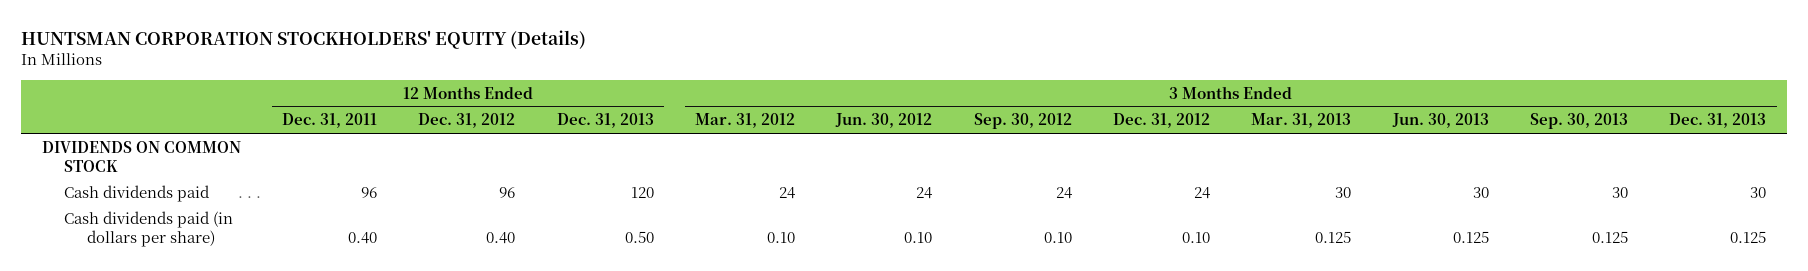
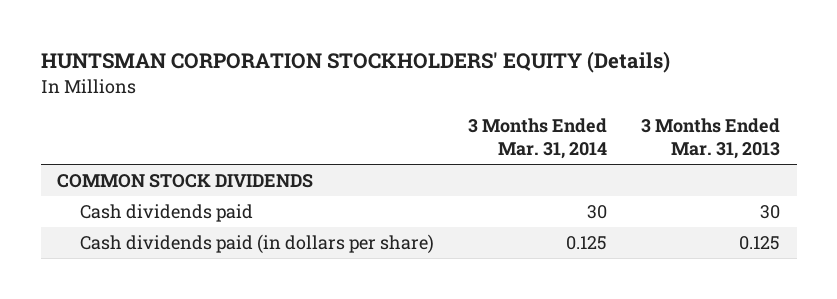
- | 12 Months Ended Dec. 31, 2011 | 12 Months Ended Dec. 31, 2012 | 12 Months Ended Dec. 31, 2013 | 3 Months Ended Mar. 31, 2012 | 3 Months Ended Jun. 30, 2012 | 3 Months Ended Sep. 30, 2012 | 3 Months Ended Dec. 31, 2012 | 3 Months Ended Mar. 31, 2013 | 3 Months Ended Jun. 30, 2013 | 3 Months Ended Sep. 30, 2013 | 3 Months Ended Dec. 31, 2013
+ | 3 Months Ended Mar. 31, 2014 | 3 Months Ended Mar. 31, 2013
- DIVIDENDS ON COMMON STOCK
+ COMMON STOCK DIVIDENDS

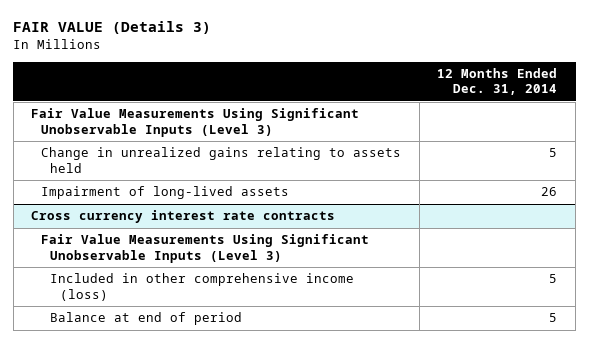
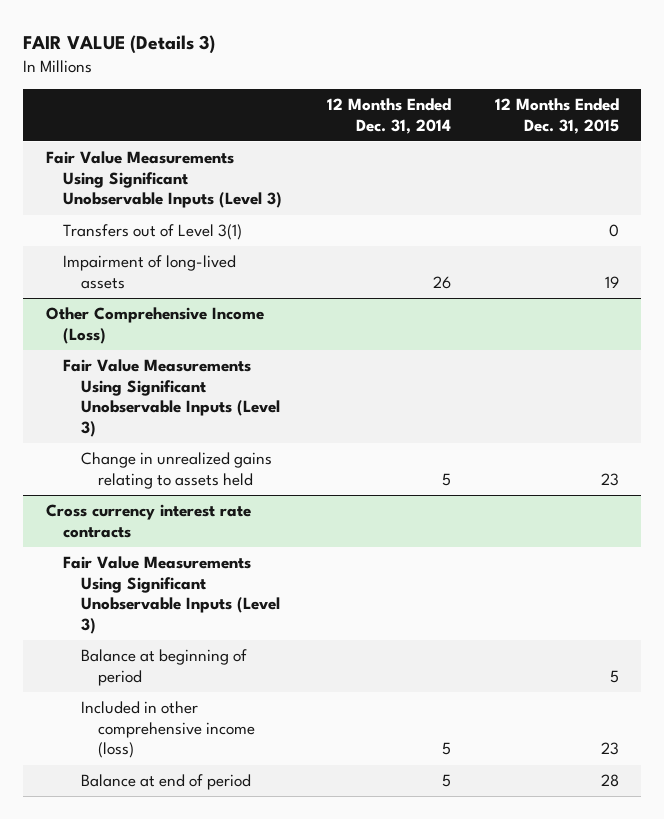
- | 12 Months Ended Dec. 31, 2014
+ | 12 Months Ended Dec. 31, 2014 | 12 Months Ended Dec. 31, 2015
- Change in unrealized gains relating to assets held | 5
+ Transfers out of Level 3(1) | | 0
+ Other Comprehensive Income (Loss)
+ Fair Value Measurements Using Significant Unobservable Inputs (Level 3)
+ Change in unrealized gains relating to assets held | 5 | 23
@ Cross currency interest rate contracts
+ Balance at beginning of period | | 5

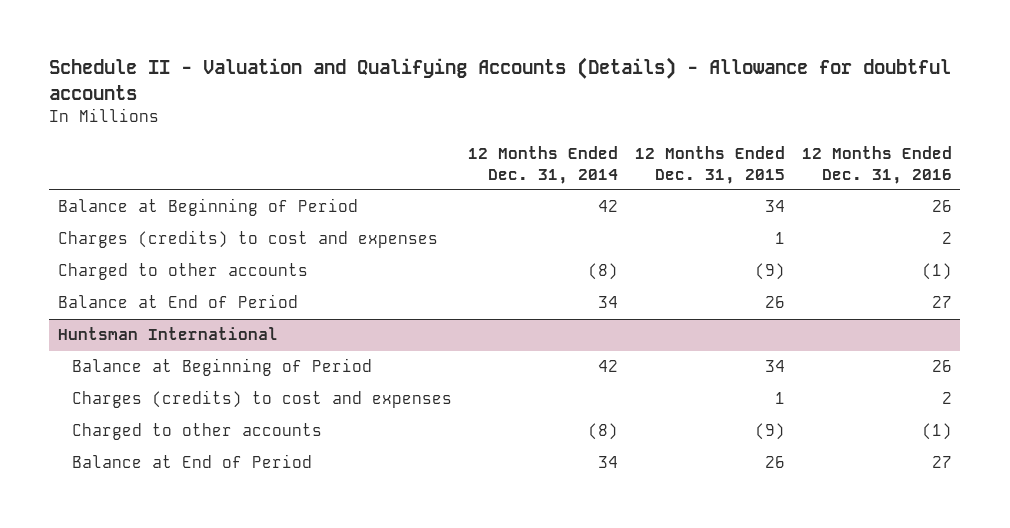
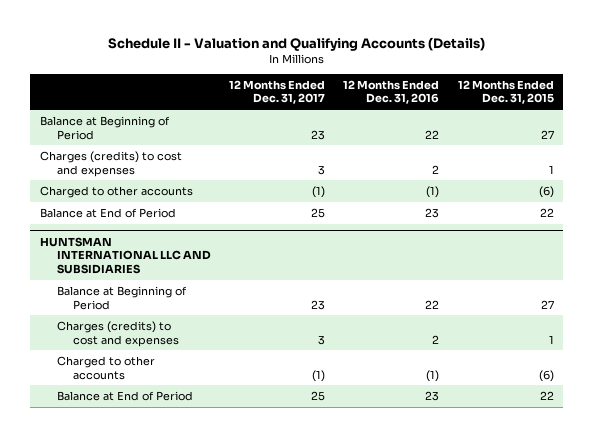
- Schedule II - Valuation and Qualifying Accounts (Details) - Allowance for doubtful accounts
+ Schedule II - Valuation and Qualifying Accounts (Details)
- | 12 Months Ended Dec. 31, 2014 | 12 Months Ended Dec. 31, 2015 | 12 Months Ended Dec. 31, 2016
+ | 12 Months Ended Dec. 31, 2017 | 12 Months Ended Dec. 31, 2016 | 12 Months Ended Dec. 31, 2015
- Balance at Beginning of Period | 42 | 34 | 26
+ Balance at Beginning of Period | 23 | 22 | 27
- Charged to other accounts | (8) | (9) | (1)
- Balance at End of Period | 34 | 26 | 27
- Huntsman International
- Balance at Beginning of Period | 42 | 34 | 26
+ Charged to other accounts | (1) | (1) | (6)
+ Balance at End of Period | 25 | 23 | 22
+ HUNTSMAN INTERNATIONAL LLC AND SUBSIDIARIES
+ Balance at Beginning of Period | 23 | 22 | 27
- Charged to other accounts | (8) | (9) | (1)
- Balance at End of Period | 34 | 26 | 27
+ Charged to other accounts | (1) | (1) | (6)
+ Balance at End of Period | 25 | 23 | 22

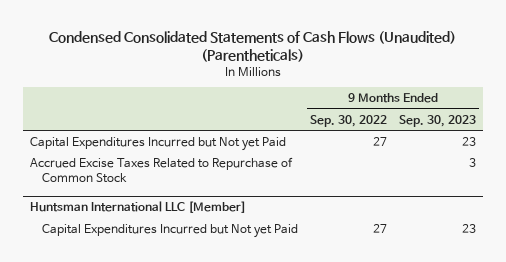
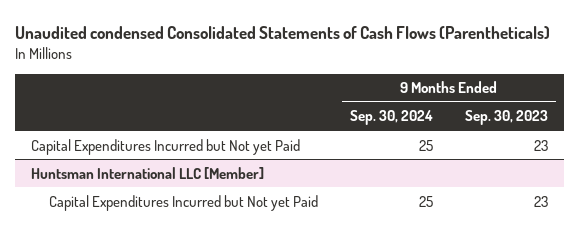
- Condensed Consolidated Statements of Cash Flows (Unaudited) (Parentheticals)
+ Unaudited condensed Consolidated Statements of Cash Flows (Parentheticals)
- | 9 Months Ended Sep. 30, 2022 | 9 Months Ended Sep. 30, 2023
+ | 9 Months Ended Sep. 30, 2024 | 9 Months Ended Sep. 30, 2023
- Accrued Excise Taxes Related to Repurchase of Common Stock | | 3

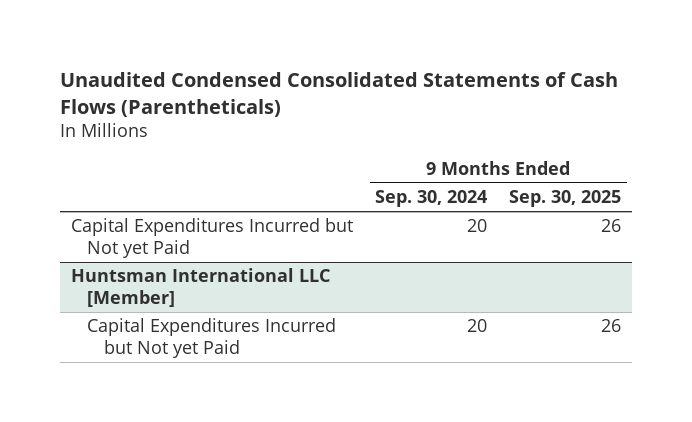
- Unaudited condensed Consolidated Statements of Cash Flows (Parentheticals)
+ Unaudited Condensed Consolidated Statements of Cash Flows (Parentheticals)
- | 9 Months Ended Sep. 30, 2024 | 9 Months Ended Sep. 30, 2023
+ | 9 Months Ended Sep. 30, 2024 | 9 Months Ended Sep. 30, 2025
- Capital Expenditures Incurred but Not yet Paid | 25 | 23
+ Capital Expenditures Incurred but Not yet Paid | 20 | 26
@ Huntsman International LLC [Member]
- Capital Expenditures Incurred but Not yet Paid | 25 | 23
+ Capital Expenditures Incurred but Not yet Paid | 20 | 26

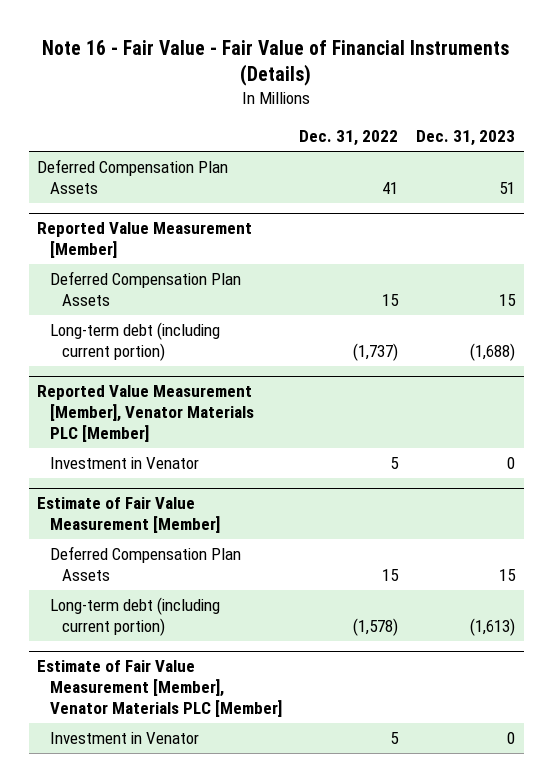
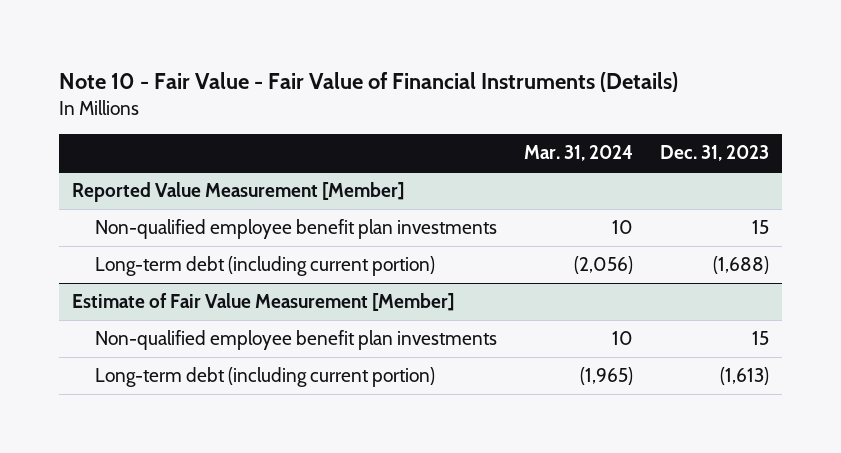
- Note 16 - Fair Value - Fair Value of Financial Instruments (Details)
+ Note 10 - Fair Value - Fair Value of Financial Instruments (Details)
- | Dec. 31, 2022 | Dec. 31, 2023
+ | Mar. 31, 2024 | Dec. 31, 2023
- Deferred Compensation Plan Assets | 41 | 51
@ Reported Value Measurement [Member]
- Deferred Compensation Plan Assets | 15 | 15
+ Non-qualified employee benefit plan investments | 10 | 15
- Reported Value Measurement [Member], Venator Materials PLC [Member]
- Investment in Venator | 5 | 0
@ Estimate of Fair Value Measurement [Member]
- Deferred Compensation Plan Assets | 15 | 15
+ Non-qualified employee benefit plan investments | 10 | 15
- Estimate of Fair Value Measurement [Member], Venator Materials PLC [Member]
- Investment in Venator | 5 | 0

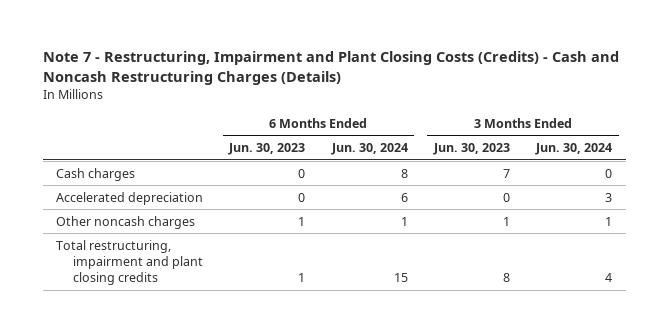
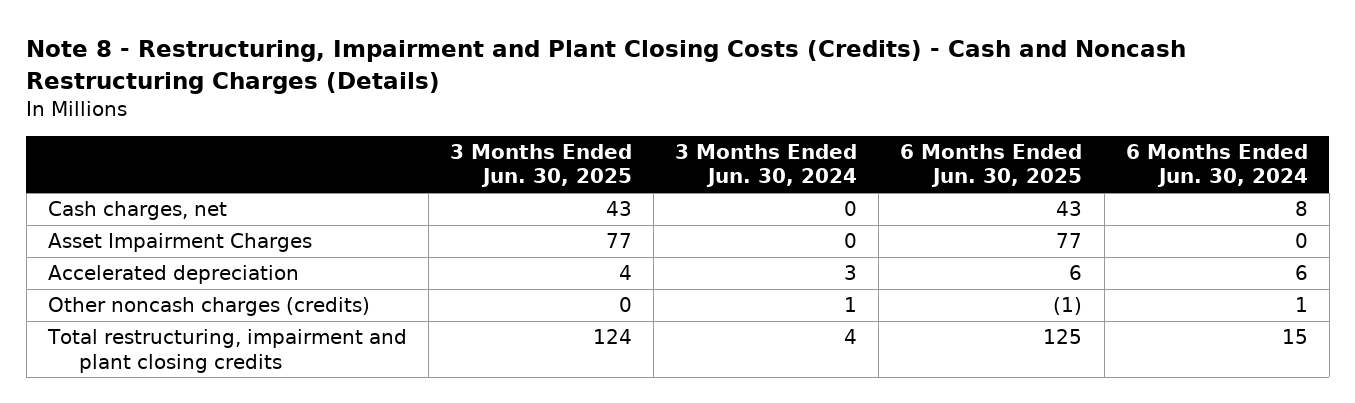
- Note 7 - Restructuring, Impairment and Plant Closing Costs (Credits) - Cash and Noncash Restructuring Charges (Details)
+ Note 8 - Restructuring, Impairment and Plant Closing Costs (Credits) - Cash and Noncash Restructuring Charges (Details)
- | 6 Months Ended Jun. 30, 2023 | 6 Months Ended Jun. 30, 2024 | 3 Months Ended Jun. 30, 2023 | 3 Months Ended Jun. 30, 2024
+ | 3 Months Ended Jun. 30, 2025 | 3 Months Ended Jun. 30, 2024 | 6 Months Ended Jun. 30, 2025 | 6 Months Ended Jun. 30, 2024
- Cash charges | 0 | 8 | 7 | 0
+ Cash charges, net | 43 | 0 | 43 | 8
+ Asset Impairment Charges | 77 | 0 | 77 | 0
- Other noncash charges | 1 | 1 | 1 | 1
+ Other noncash charges (credits) | 0 | 1 | (1) | 1

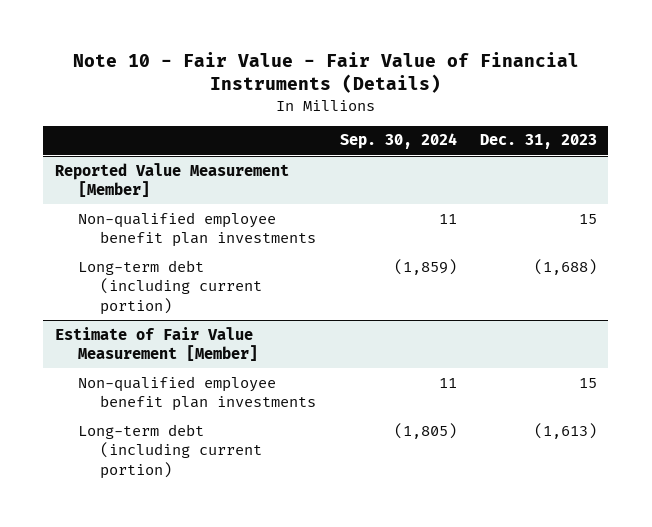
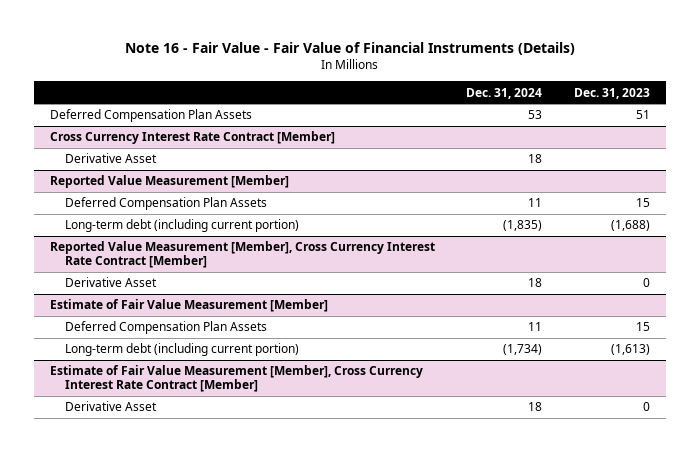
- Note 10 - Fair Value - Fair Value of Financial Instruments (Details)
+ Note 16 - Fair Value - Fair Value of Financial Instruments (Details)
- | Sep. 30, 2024 | Dec. 31, 2023
+ | Dec. 31, 2024 | Dec. 31, 2023
+ Deferred Compensation Plan Assets | 53 | 51
+ Cross Currency Interest Rate Contract [Member]
+ Derivative Asset | 18 |
@ Reported Value Measurement [Member]
- Non-qualified employee benefit plan investments | 11 | 15
+ Deferred Compensation Plan Assets | 11 | 15
+ Reported Value Measurement [Member], Cross Currency Interest Rate Contract [Member]
+ Derivative Asset | 18 | 0
@ Estimate of Fair Value Measurement [Member]
- Non-qualified employee benefit plan investments | 11 | 15
+ Deferred Compensation Plan Assets | 11 | 15
+ Estimate of Fair Value Measurement [Member], Cross Currency Interest Rate Contract [Member]
+ Derivative Asset | 18 | 0

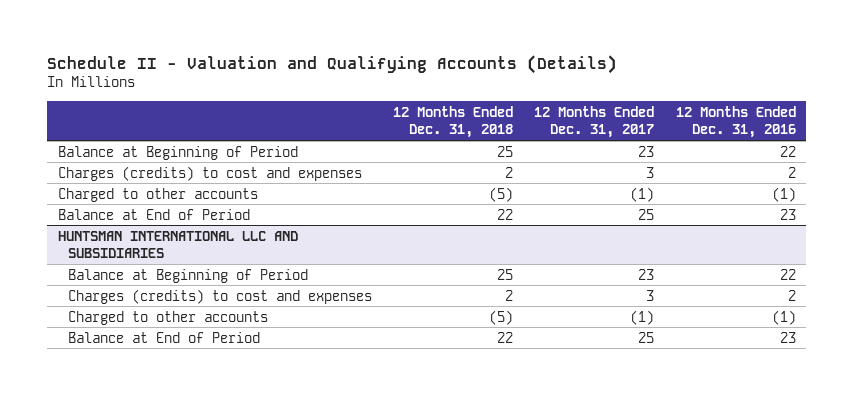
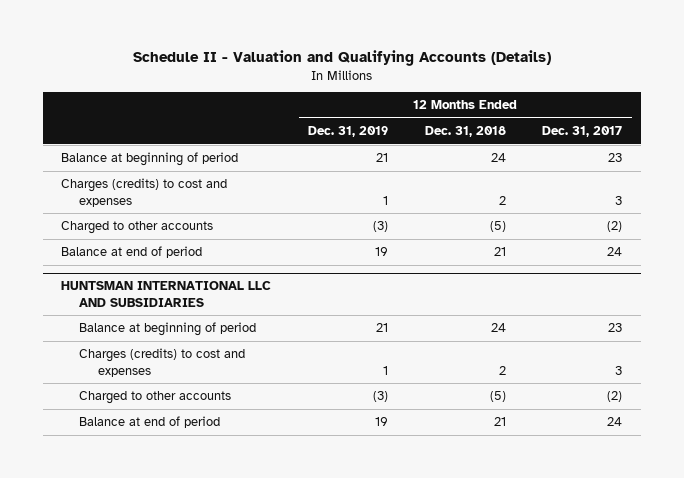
- | 12 Months Ended Dec. 31, 2018 | 12 Months Ended Dec. 31, 2017 | 12 Months Ended Dec. 31, 2016
+ | 12 Months Ended Dec. 31, 2019 | 12 Months Ended Dec. 31, 2018 | 12 Months Ended Dec. 31, 2017
- Balance at Beginning of Period | 25 | 23 | 22
+ Balance at beginning of period | 21 | 24 | 23
- Charged to other accounts | (5) | (1) | (1)
- Balance at End of Period | 22 | 25 | 23
+ Charged to other accounts | (3) | (5) | (2)
+ Balance at end of period | 19 | 21 | 24
@ HUNTSMAN INTERNATIONAL LLC AND SUBSIDIARIES
- Balance at Beginning of Period | 25 | 23 | 22
+ Balance at beginning of period | 21 | 24 | 23
- Charged to other accounts | (5) | (1) | (1)
- Balance at End of Period | 22 | 25 | 23
+ Charged to other accounts | (3) | (5) | (2)
+ Balance at end of period | 19 | 21 | 24

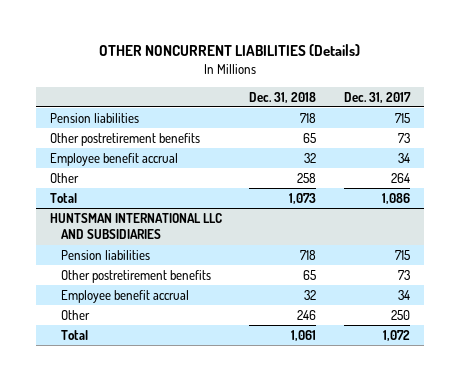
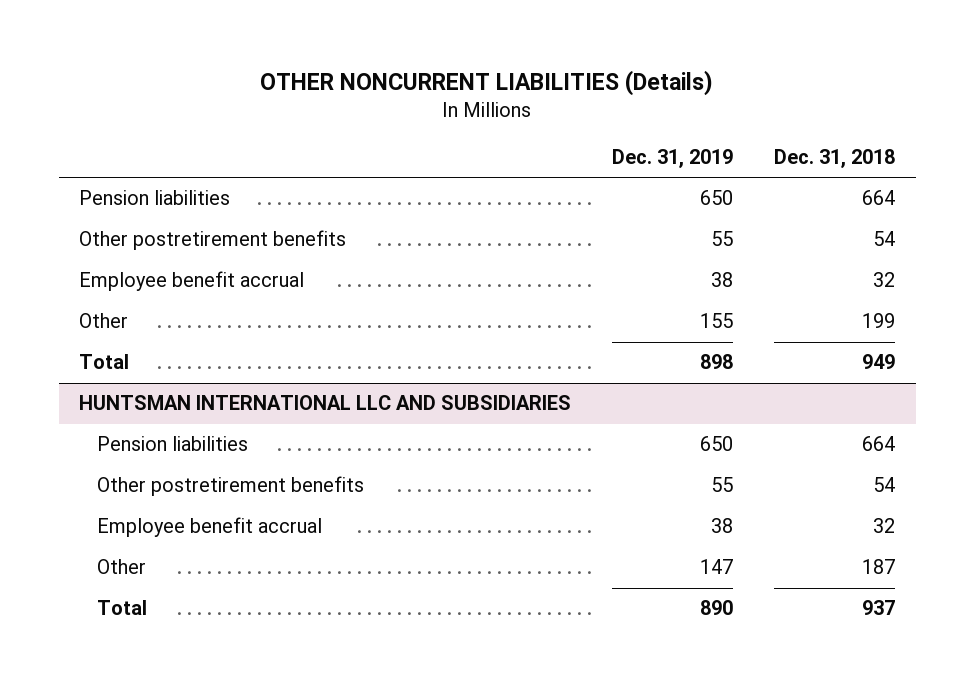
- | Dec. 31, 2018 | Dec. 31, 2017
+ | Dec. 31, 2019 | Dec. 31, 2018
- Pension liabilities | 718 | 715
- Other postretirement benefits | 65 | 73
+ Pension liabilities | 650 | 664
+ Other postretirement benefits | 55 | 54
- Other | 258 | 264
- Total | 1,073 | 1,086
+ Other | 155 | 199
+ Total | 898 | 949
@ HUNTSMAN INTERNATIONAL LLC AND SUBSIDIARIES
- Pension liabilities | 718 | 715
- Other postretirement benefits | 65 | 73
+ Pension liabilities | 650 | 664
+ Other postretirement benefits | 55 | 54
- Other | 246 | 250
- Total | 1,061 | 1,072
+ Other | 147 | 187
+ Total | 890 | 937

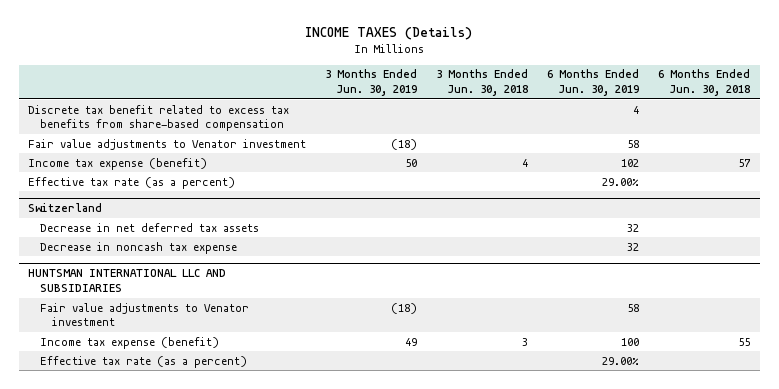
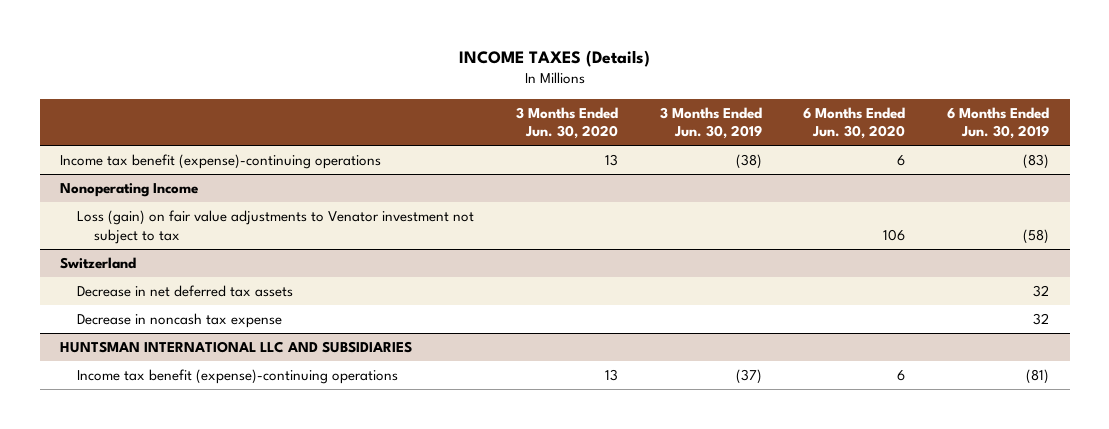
- | 3 Months Ended Jun. 30, 2019 | 3 Months Ended Jun. 30, 2018 | 6 Months Ended Jun. 30, 2019 | 6 Months Ended Jun. 30, 2018
+ | 3 Months Ended Jun. 30, 2020 | 3 Months Ended Jun. 30, 2019 | 6 Months Ended Jun. 30, 2020 | 6 Months Ended Jun. 30, 2019
- Discrete tax benefit related to excess tax benefits from share-based compensation | | | 4 |
- Fair value adjustments to Venator investment | (18) | | 58 |
- Income tax expense (benefit) | 50 | 4 | 102 | 57
- Effective tax rate (as a percent) | | | 29.00% |
+ Income tax benefit (expense)-continuing operations | 13 | (38) | 6 | (83)
+ Nonoperating Income
+ Loss (gain) on fair value adjustments to Venator investment not subject to tax | | | 106 | (58)
@ HUNTSMAN INTERNATIONAL LLC AND SUBSIDIARIES
- Fair value adjustments to Venator investment | (18) | | 58 |
- Income tax expense (benefit) | 49 | 3 | 100 | 55
- Effective tax rate (as a percent) | | | 29.00% |
+ Income tax benefit (expense)-continuing operations | 13 | (37) | 6 | (81)

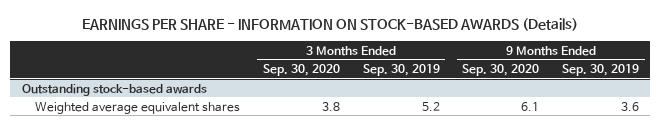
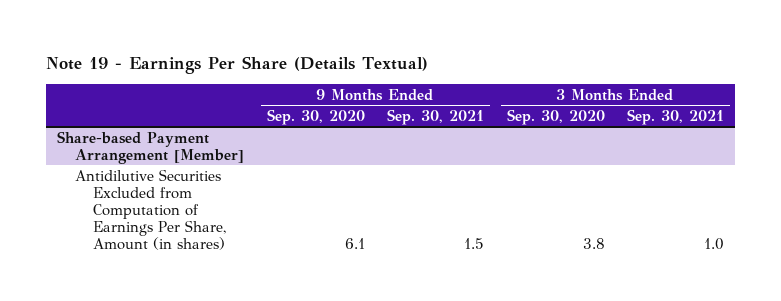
- EARNINGS PER SHARE - INFORMATION ON STOCK-BASED AWARDS (Details)
+ Note 19 - Earnings Per Share (Details Textual)
- | 3 Months Ended Sep. 30, 2020 | 3 Months Ended Sep. 30, 2019 | 9 Months Ended Sep. 30, 2020 | 9 Months Ended Sep. 30, 2019
+ | 9 Months Ended Sep. 30, 2020 | 9 Months Ended Sep. 30, 2021 | 3 Months Ended Sep. 30, 2020 | 3 Months Ended Sep. 30, 2021
- Outstanding stock-based awards
- Weighted average equivalent shares | 3.8 | 5.2 | 6.1 | 3.6
+ Share-based Payment Arrangement [Member]
+ Antidilutive Securities Excluded from Computation of Earnings Per Share, Amount (in shares) | 6.1 | 1.5 | 3.8 | 1.0

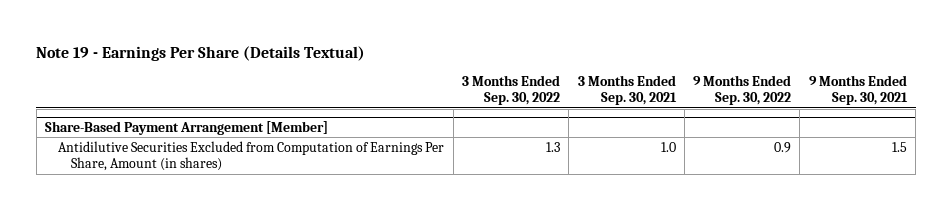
- | 9 Months Ended Sep. 30, 2020 | 9 Months Ended Sep. 30, 2021 | 3 Months Ended Sep. 30, 2020 | 3 Months Ended Sep. 30, 2021
+ | 3 Months Ended Sep. 30, 2022 | 3 Months Ended Sep. 30, 2021 | 9 Months Ended Sep. 30, 2022 | 9 Months Ended Sep. 30, 2021
- Share-based Payment Arrangement [Member]
+ Share-Based Payment Arrangement [Member]

